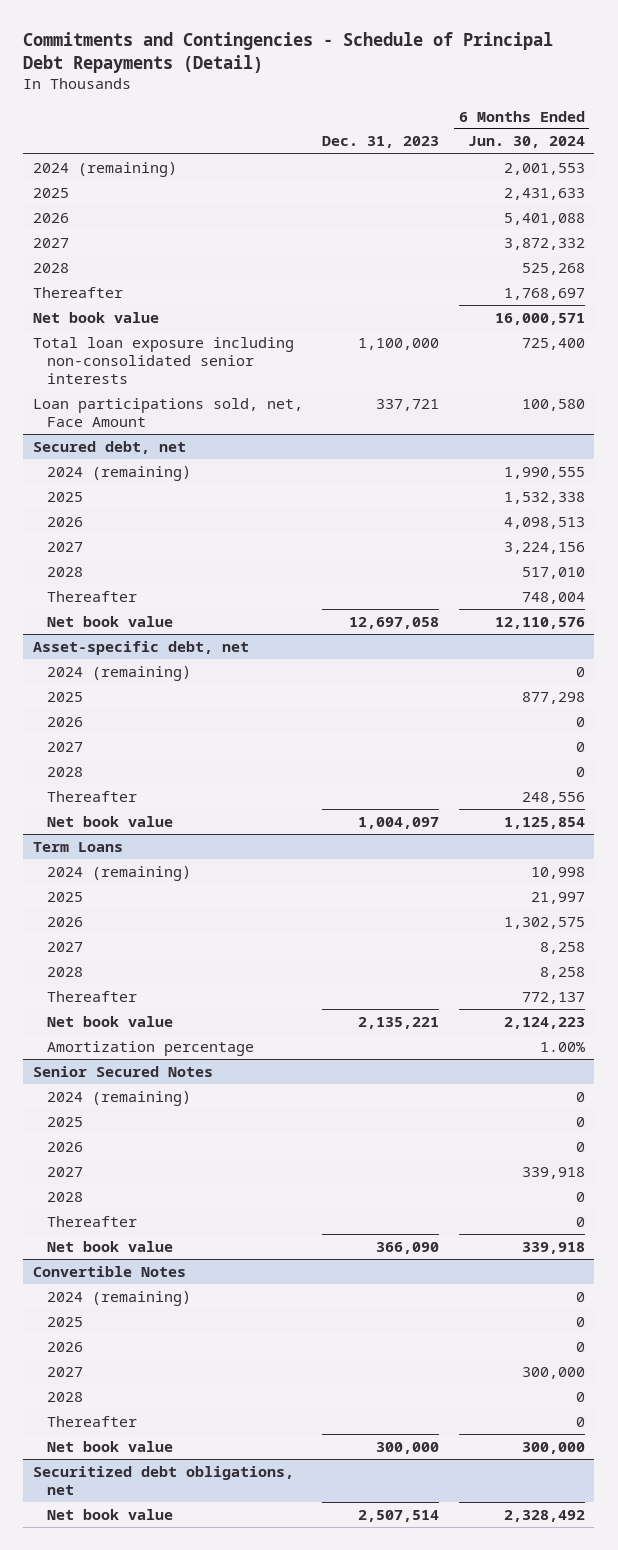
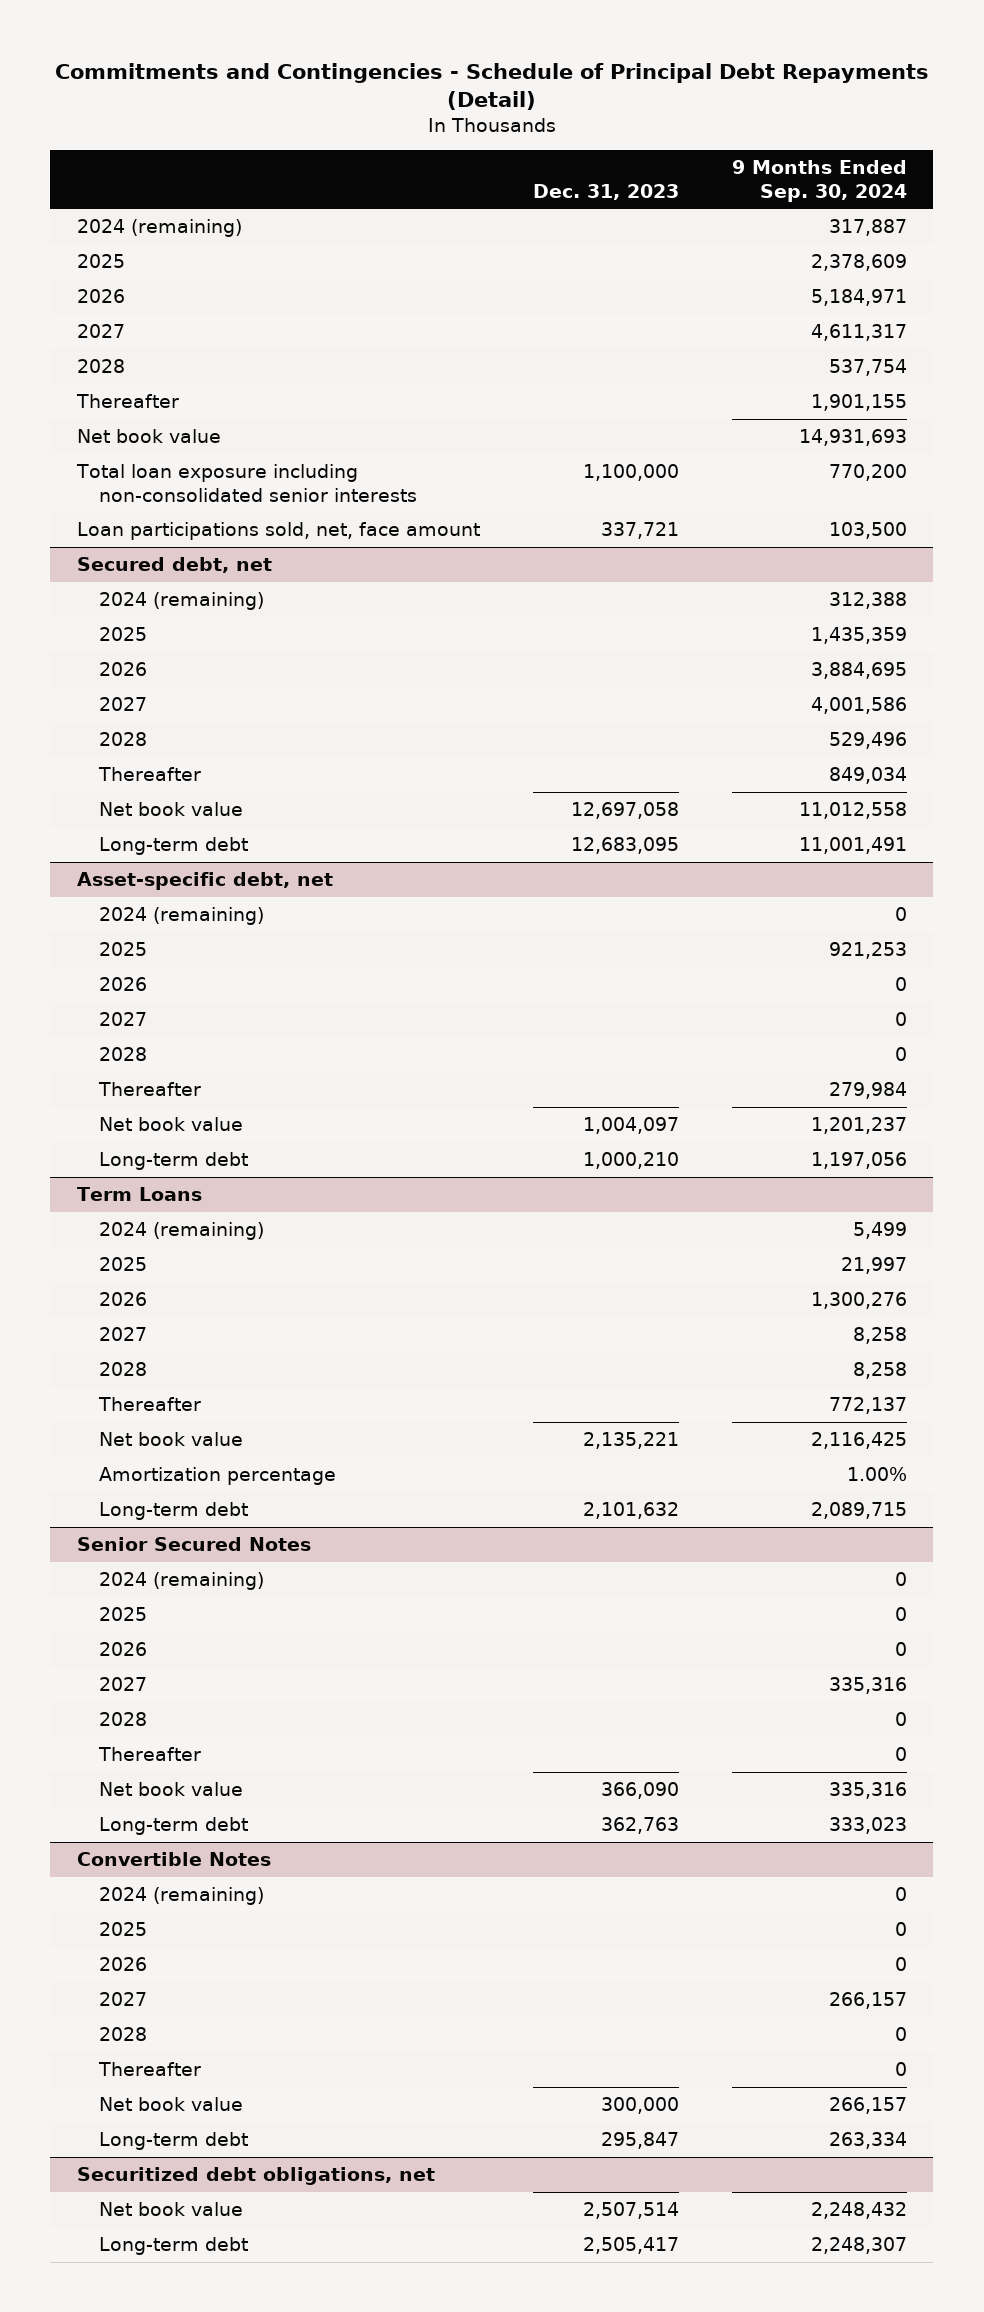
- | Dec. 31, 2023 | 6 Months Ended Jun. 30, 2024
+ | Dec. 31, 2023 | 9 Months Ended Sep. 30, 2024
- Loan participations sold, net, Face Amount | 337,721 | 100,580
+ Loan participations sold, net, face amount | 337,721 | 103,500
@ Secured debt, net
+ Long-term debt | 12,683,095 | 11,001,491
@ Asset-specific debt, net
+ Long-term debt | 1,000,210 | 1,197,056
@ Term Loans
+ Long-term debt | 2,101,632 | 2,089,715
@ Senior Secured Notes
+ Long-term debt | 362,763 | 333,023
@ Convertible Notes
+ Long-term debt | 295,847 | 263,334
@ Securitized debt obligations, net
+ Long-term debt | 2,505,417 | 2,248,307

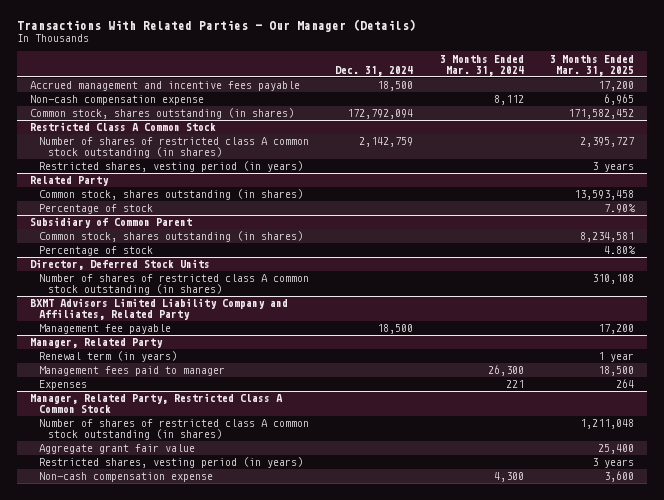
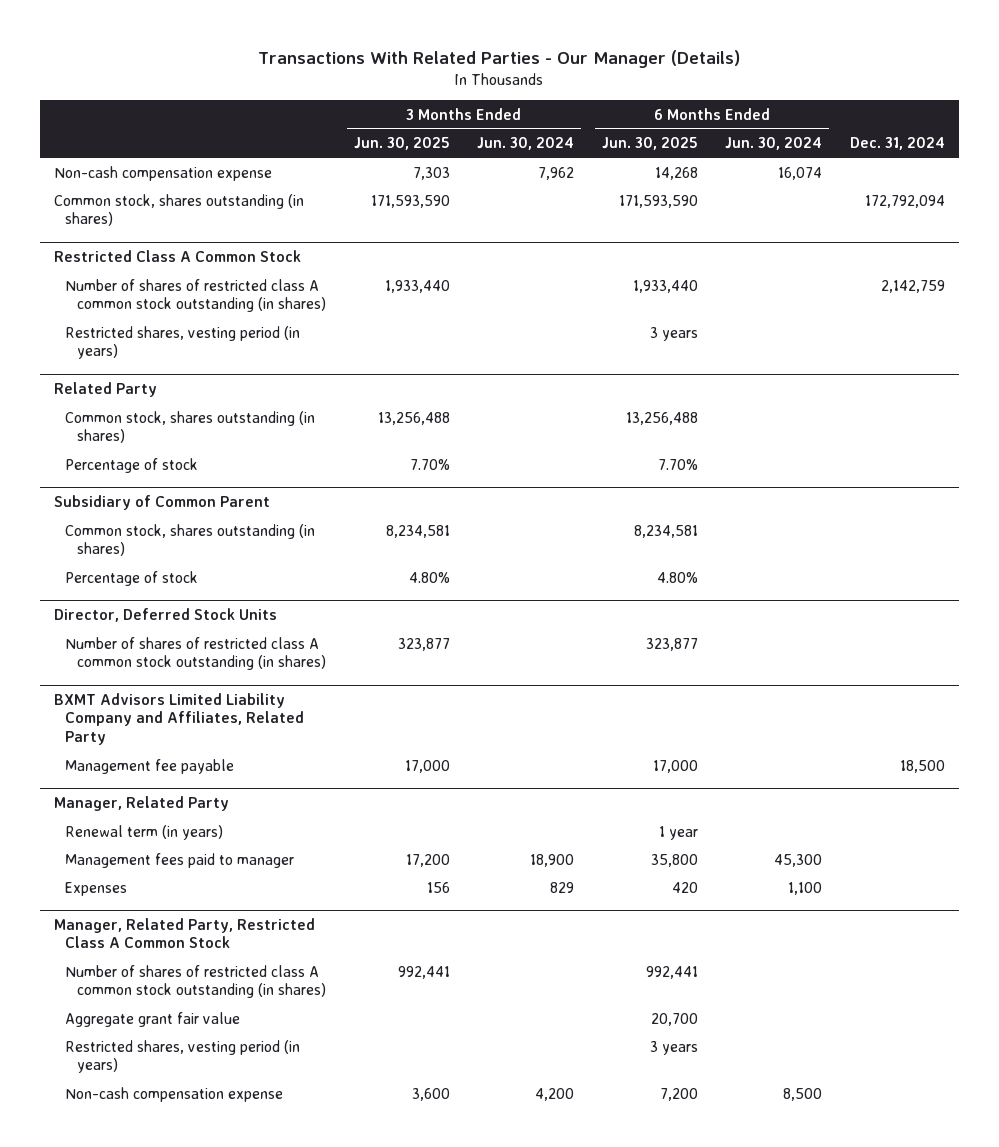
- | Dec. 31, 2024 | 3 Months Ended Mar. 31, 2024 | 3 Months Ended Mar. 31, 2025
+ | 3 Months Ended Jun. 30, 2025 | 3 Months Ended Jun. 30, 2024 | 6 Months Ended Jun. 30, 2025 | 6 Months Ended Jun. 30, 2024 | Dec. 31, 2024
- Accrued management and incentive fees payable | 18,500 | | 17,200

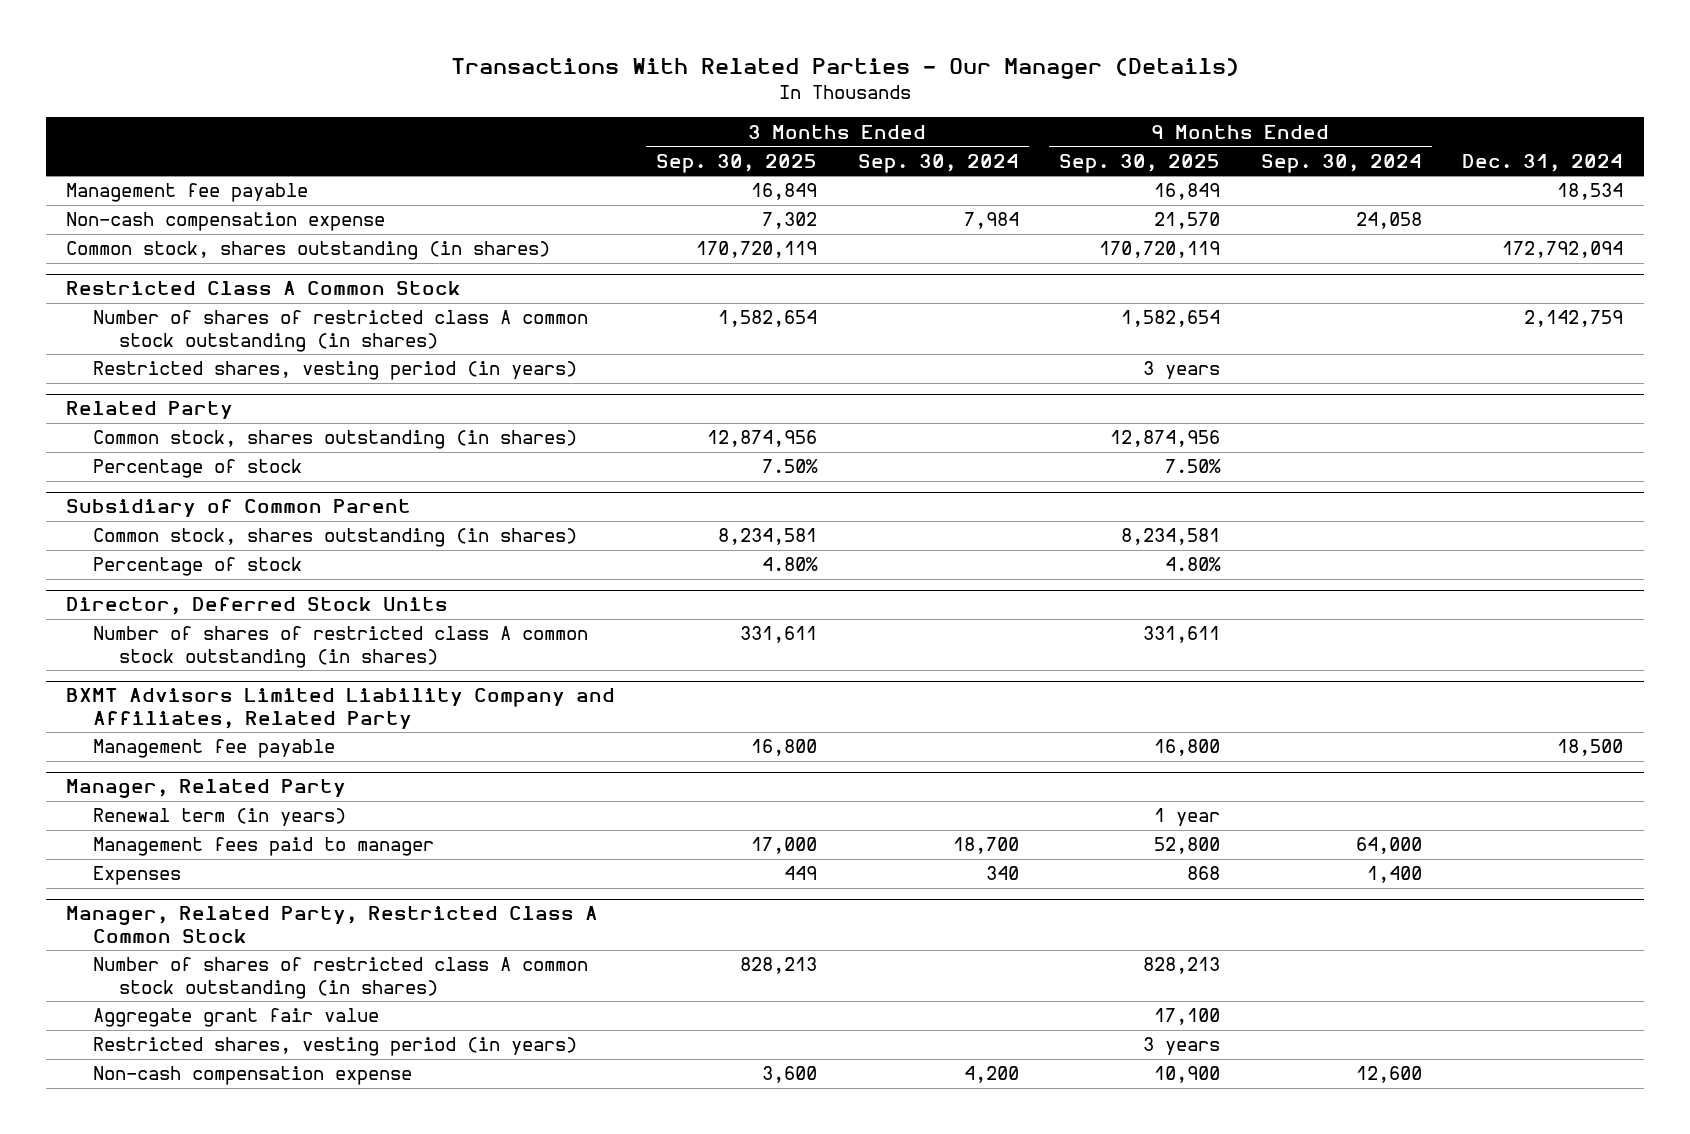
- | 3 Months Ended Jun. 30, 2025 | 3 Months Ended Jun. 30, 2024 | 6 Months Ended Jun. 30, 2025 | 6 Months Ended Jun. 30, 2024 | Dec. 31, 2024
+ | 3 Months Ended Sep. 30, 2025 | 3 Months Ended Sep. 30, 2024 | 9 Months Ended Sep. 30, 2025 | 9 Months Ended Sep. 30, 2024 | Dec. 31, 2024
+ Management fee payable | 16,849 | | 16,849 | | 18,534

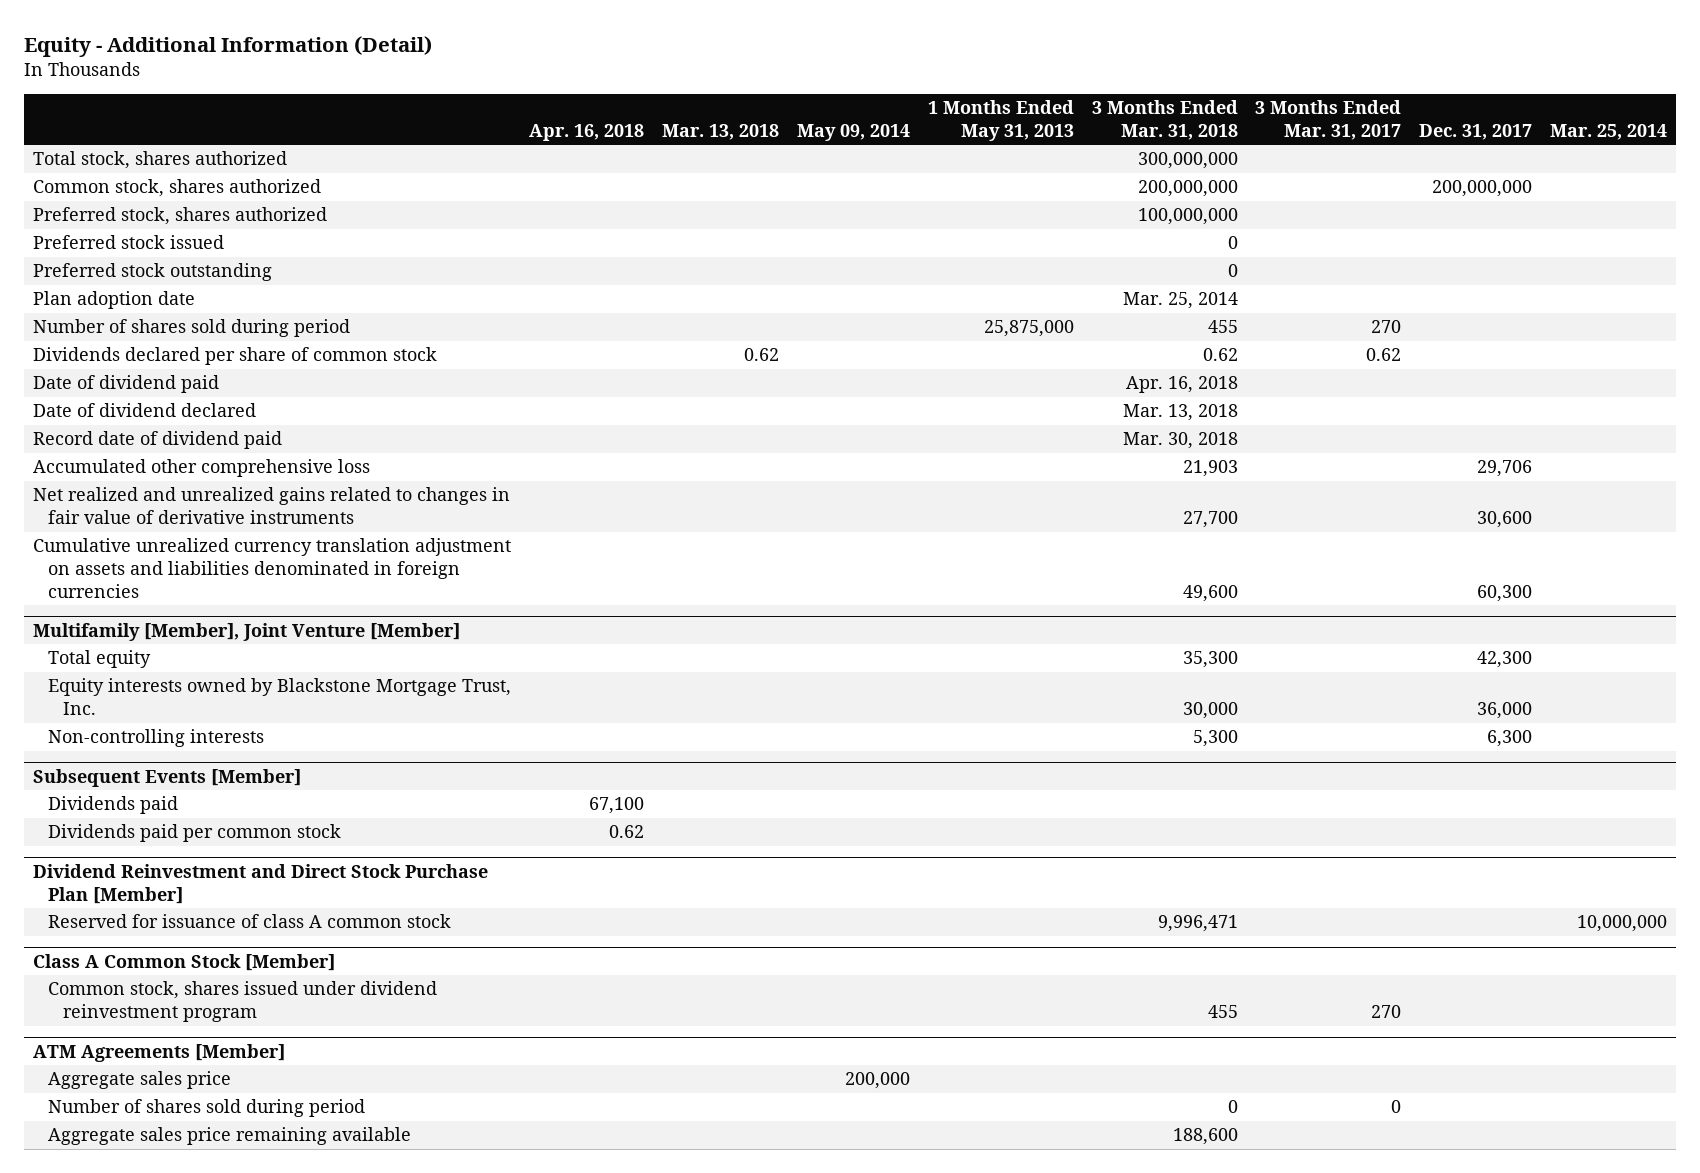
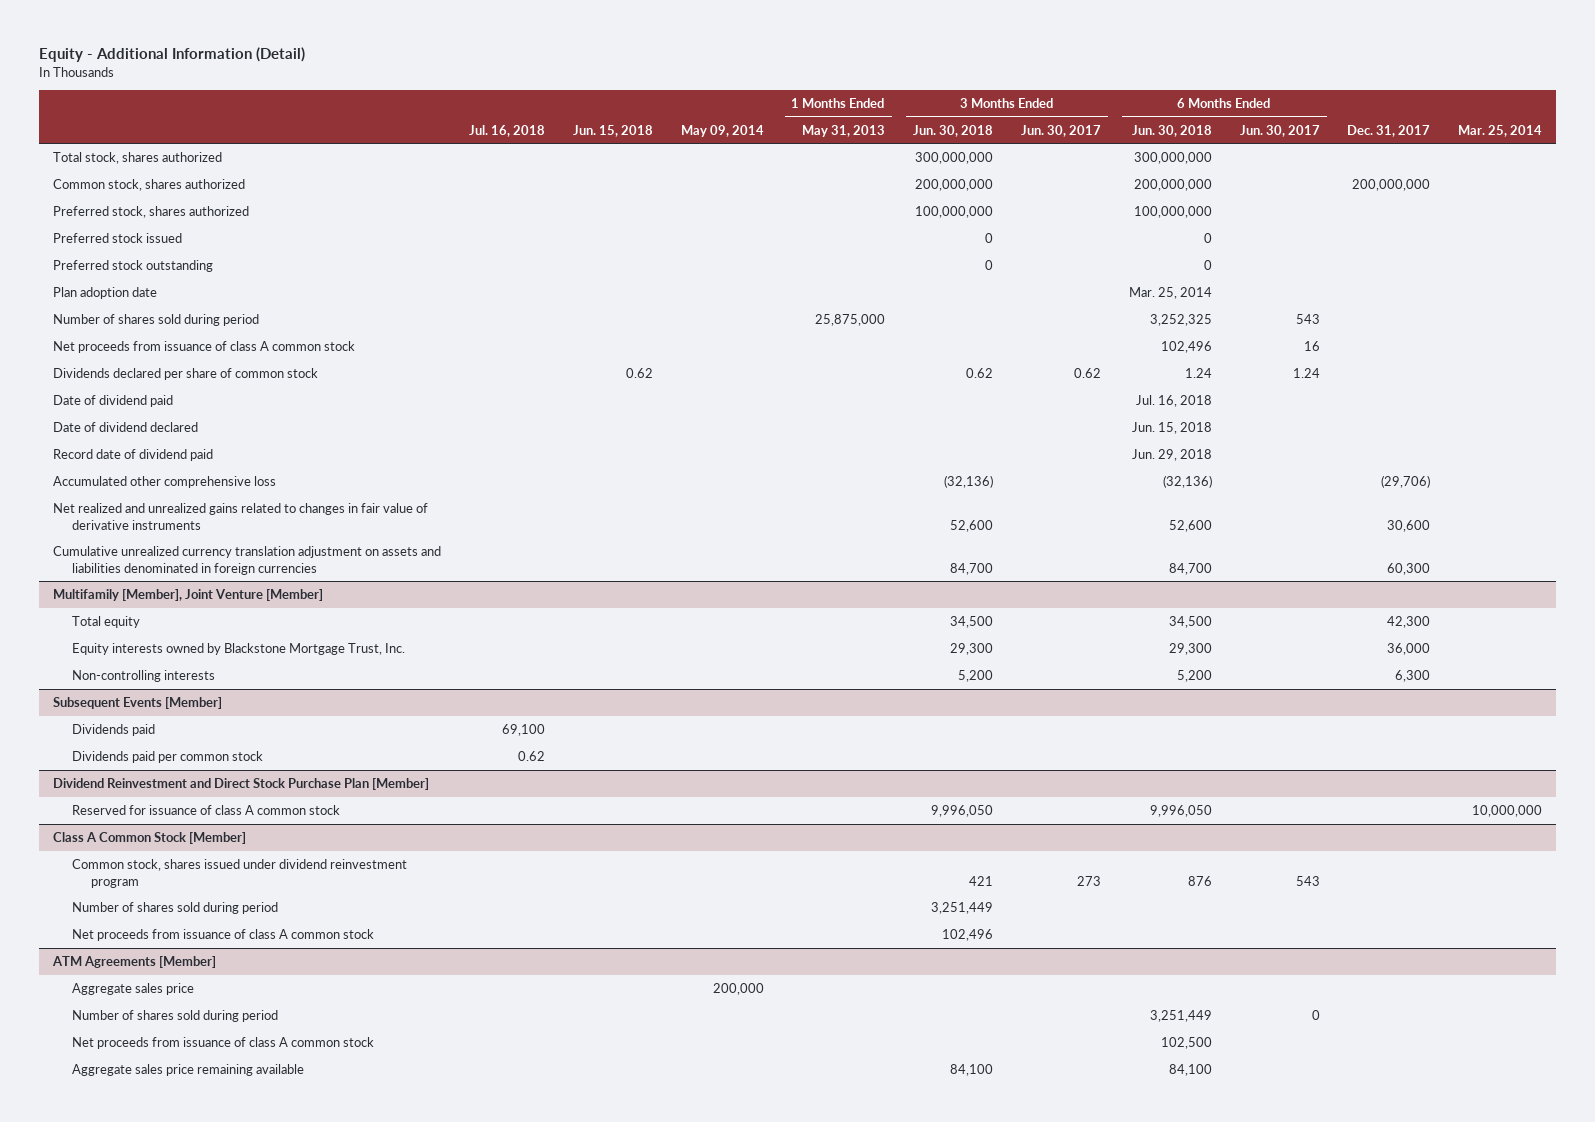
- | Apr. 16, 2018 | Mar. 13, 2018 | May 09, 2014 | 1 Months Ended May 31, 2013 | 3 Months Ended Mar. 31, 2018 | 3 Months Ended Mar. 31, 2017 | Dec. 31, 2017 | Mar. 25, 2014
+ | Jul. 16, 2018 | Jun. 15, 2018 | May 09, 2014 | 1 Months Ended May 31, 2013 | 3 Months Ended Jun. 30, 2018 | 3 Months Ended Jun. 30, 2017 | 6 Months Ended Jun. 30, 2018 | 6 Months Ended Jun. 30, 2017 | Dec. 31, 2017 | Mar. 25, 2014
+ Net proceeds from issuance of class A common stock | | | | | | | 102,496 | 16 | |
- Accumulated other comprehensive loss | | | | | 21,903 | | 29,706 |
+ Accumulated other comprehensive loss | | | | | (32,136) | | (32,136) | | (29,706) |
@ Class A Common Stock [Member]
+ Number of shares sold during period | | | | | 3,251,449 | | | | |
+ Net proceeds from issuance of class A common stock | | | | | 102,496 | | | | |
@ ATM Agreements [Member]
+ Net proceeds from issuance of class A common stock | | | | | | | 102,500 | | |

